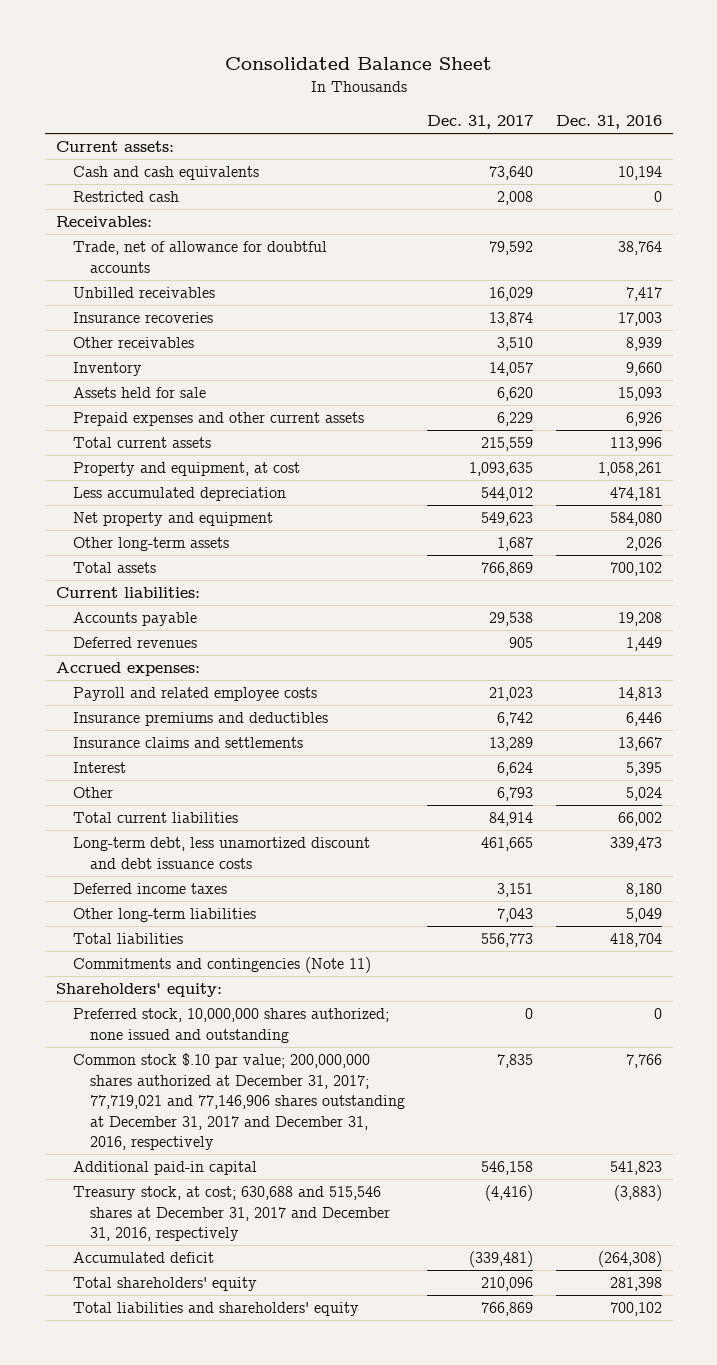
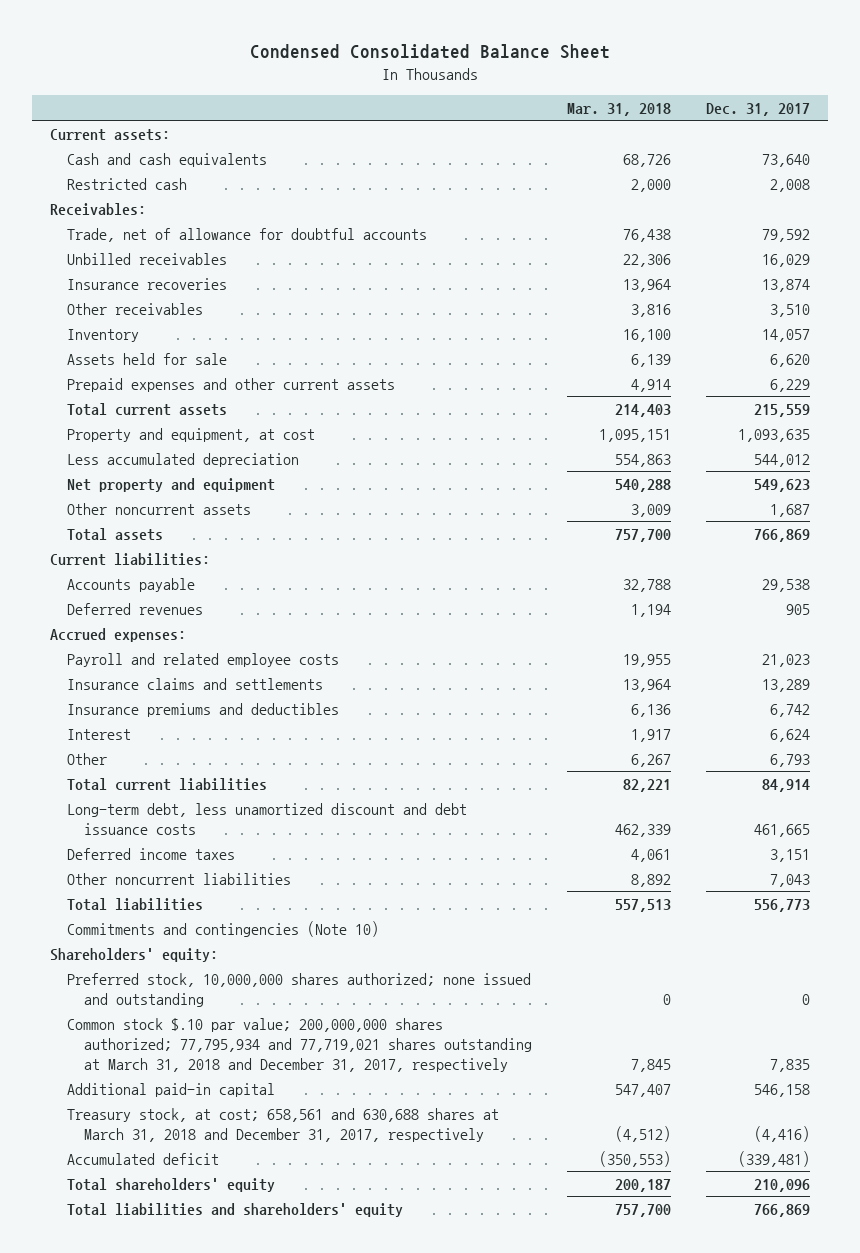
- Consolidated Balance Sheet
+ Condensed Consolidated Balance Sheet
- | Dec. 31, 2017 | Dec. 31, 2016
+ | Mar. 31, 2018 | Dec. 31, 2017
- Other long-term assets | 1,687 | 2,026
+ Other noncurrent assets | 3,009 | 1,687
moved down: Insurance premiums and deductibles | 6,136 | 6,742
- Other long-term liabilities | 7,043 | 5,049
+ Other noncurrent liabilities | 8,892 | 7,043
- Commitments and contingencies (Note 11)
+ Commitments and contingencies (Note 10)
- Common stock $.10 par value; 200,000,000 shares authorized at December 31, 2017; 77,719,021 and 77,146,906 shares outstanding at December 31, 2017 and December 31, 2016, respectively | 7,835 | 7,766
+ Common stock $.10 par value; 200,000,000 shares authorized; 77,795,934 and 77,719,021 shares outstanding at March 31, 2018 and December 31, 2017, respectively | 7,845 | 7,835
- Treasury stock, at cost; 630,688 and 515,546 shares at December 31, 2017 and December 31, 2016, respectively | (4,416) | (3,883)
+ Treasury stock, at cost; 658,561 and 630,688 shares at March 31, 2018 and December 31, 2017, respectively | (4,512) | (4,416)

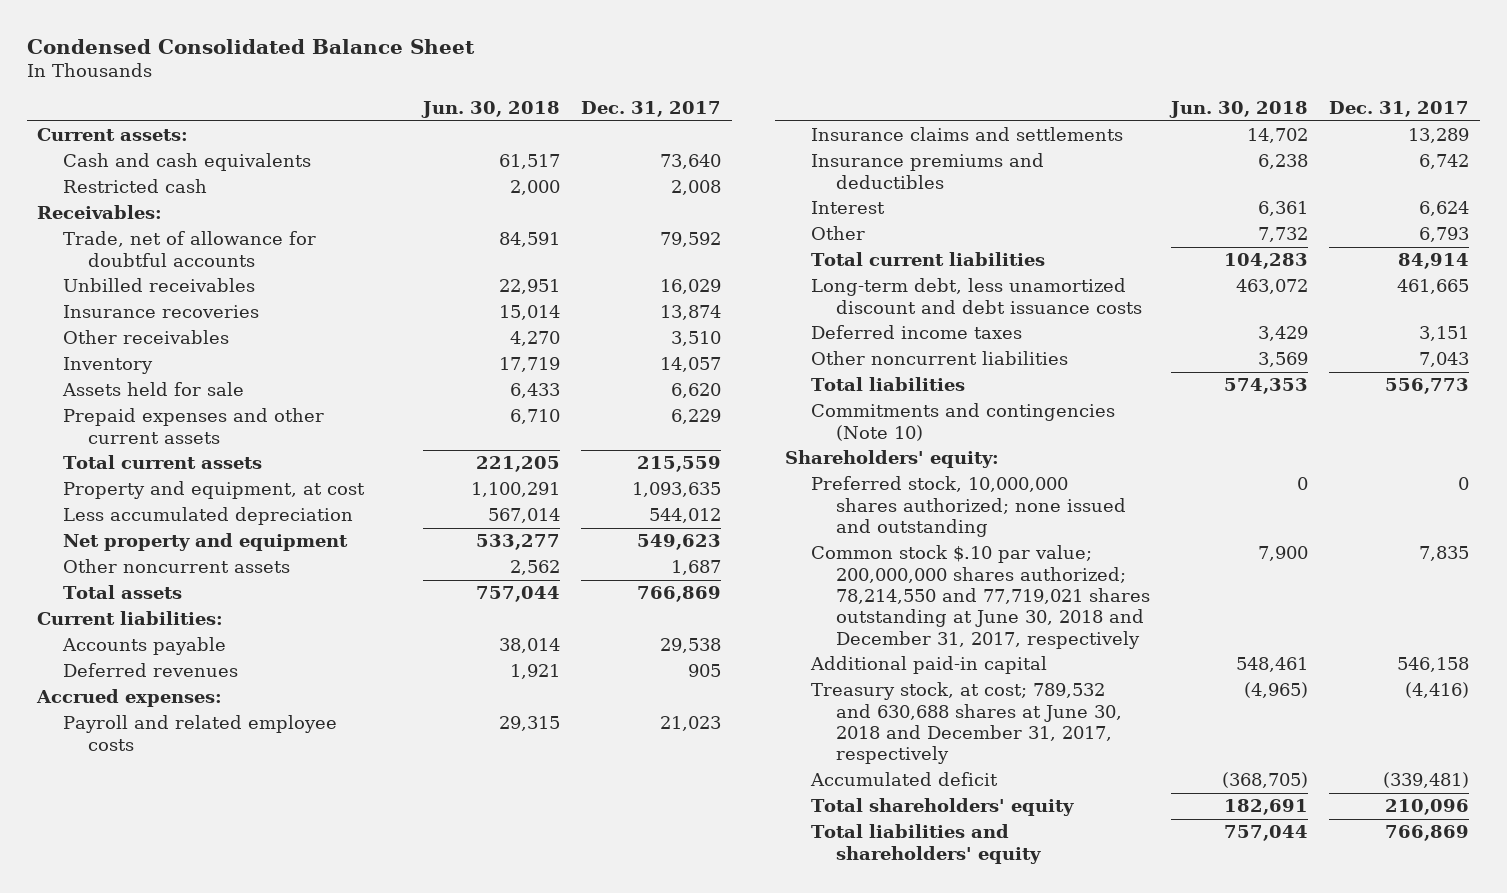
- | Mar. 31, 2018 | Dec. 31, 2017
+ | Jun. 30, 2018 | Dec. 31, 2017
- Common stock $.10 par value; 200,000,000 shares authorized; 77,795,934 and 77,719,021 shares outstanding at March 31, 2018 and December 31, 2017, respectively | 7,845 | 7,835
+ Common stock $.10 par value; 200,000,000 shares authorized; 78,214,550 and 77,719,021 shares outstanding at June 30, 2018 and December 31, 2017, respectively | 7,900 | 7,835
- Treasury stock, at cost; 658,561 and 630,688 shares at March 31, 2018 and December 31, 2017, respectively | (4,512) | (4,416)
+ Treasury stock, at cost; 789,532 and 630,688 shares at June 30, 2018 and December 31, 2017, respectively | (4,965) | (4,416)

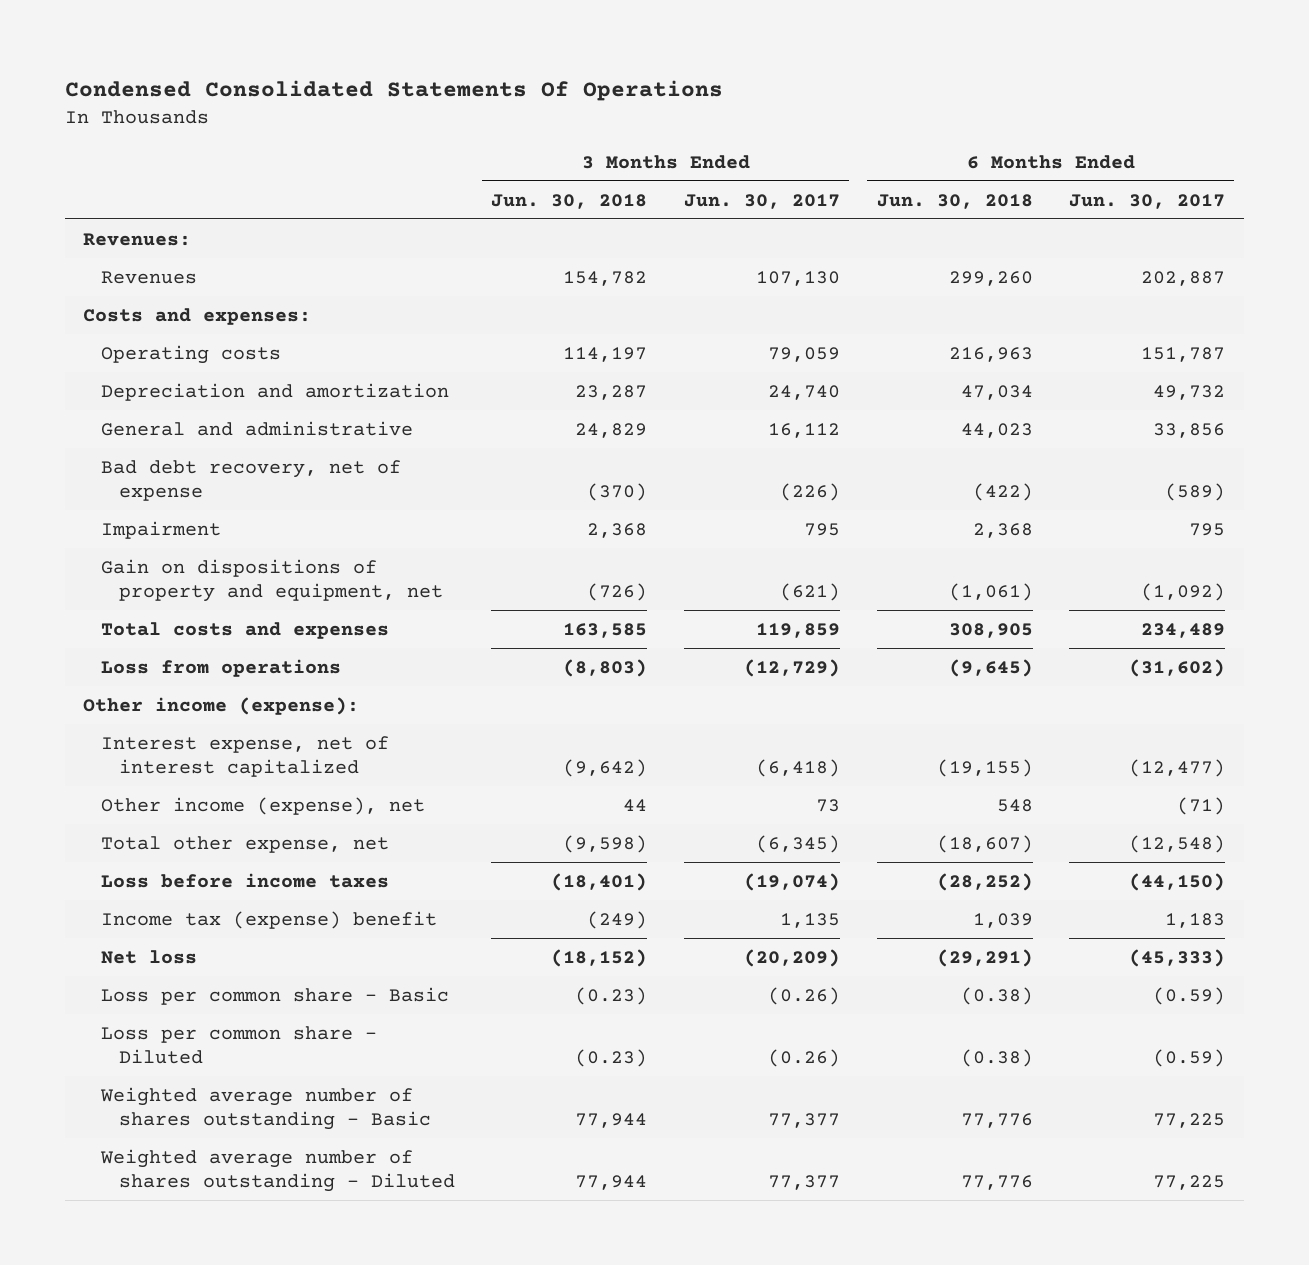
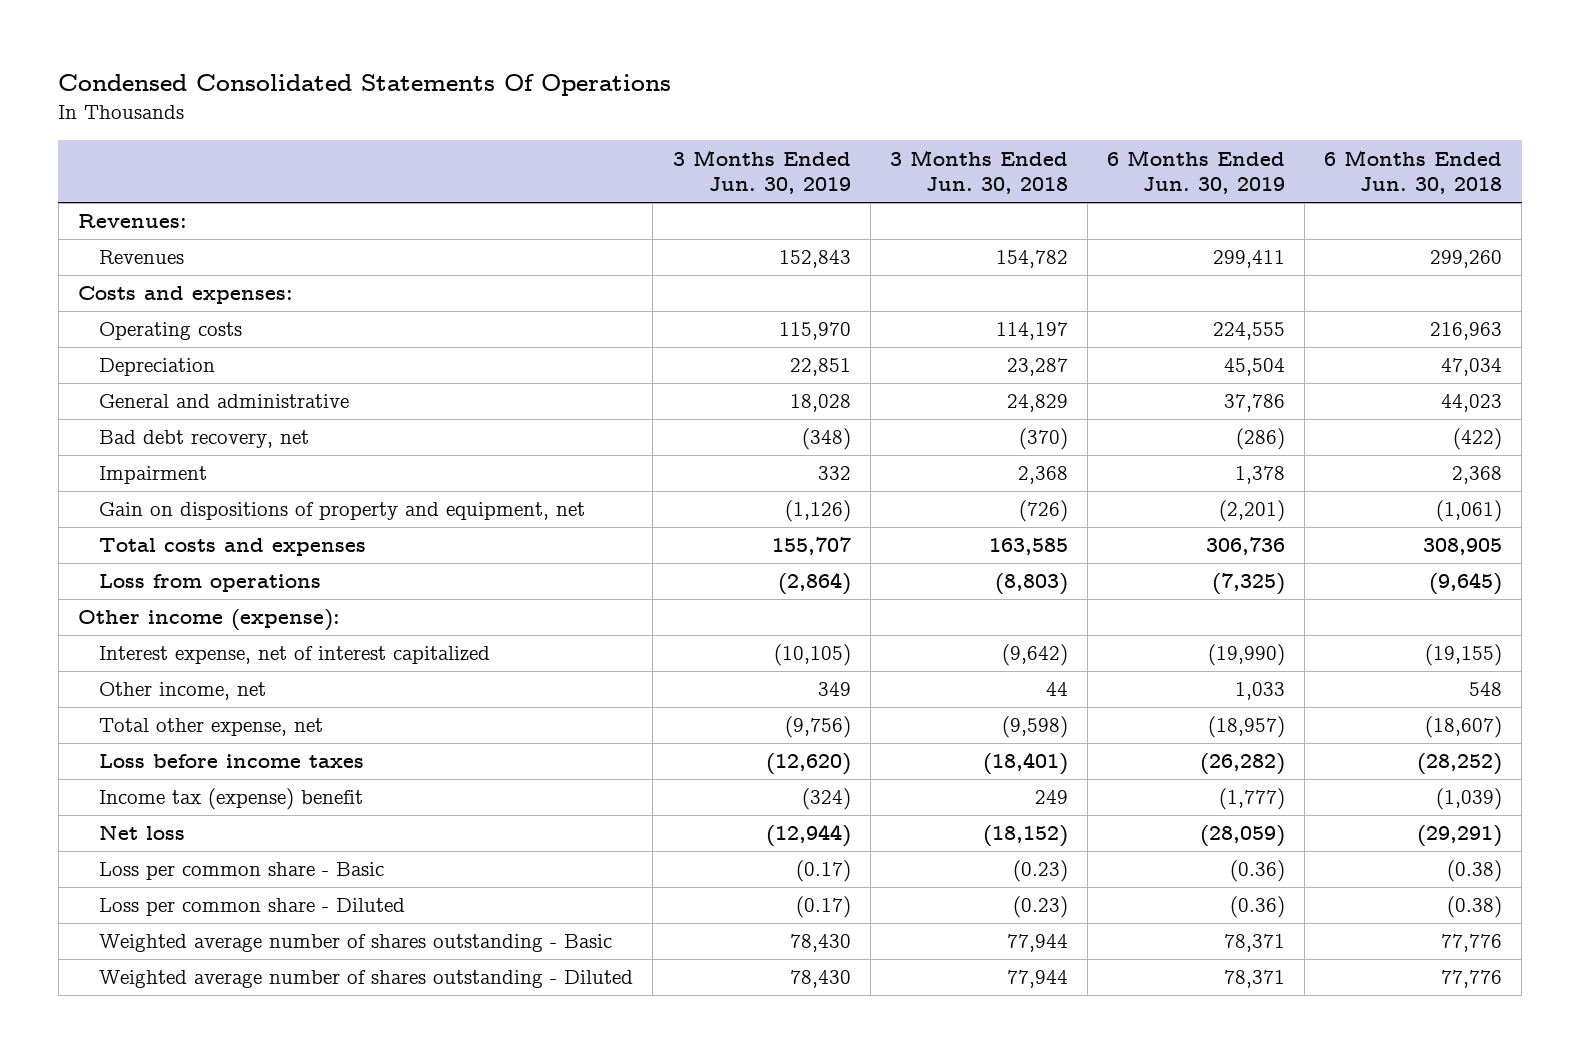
- | 3 Months Ended Jun. 30, 2018 | 3 Months Ended Jun. 30, 2017 | 6 Months Ended Jun. 30, 2018 | 6 Months Ended Jun. 30, 2017
+ | 3 Months Ended Jun. 30, 2019 | 3 Months Ended Jun. 30, 2018 | 6 Months Ended Jun. 30, 2019 | 6 Months Ended Jun. 30, 2018
- Depreciation and amortization | 23,287 | 24,740 | 47,034 | 49,732
+ Depreciation | 22,851 | 23,287 | 45,504 | 47,034
- Bad debt recovery, net of expense | (370) | (226) | (422) | (589)
+ Bad debt recovery, net | (348) | (370) | (286) | (422)
- Other income (expense), net | 44 | 73 | 548 | (71)
+ Other income, net | 349 | 44 | 1,033 | 548
- Income tax (expense) benefit | (249) | 1,135 | 1,039 | 1,183
+ Income tax (expense) benefit | (324) | 249 | (1,777) | (1,039)

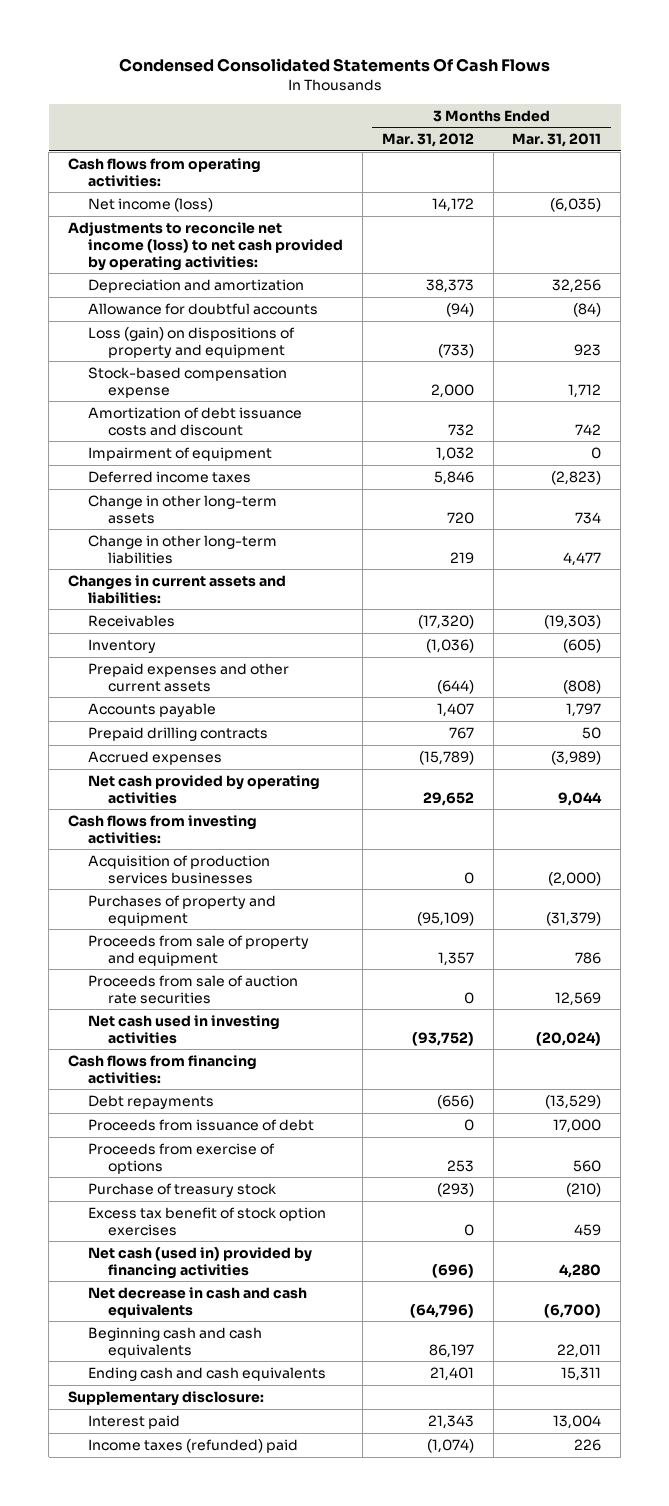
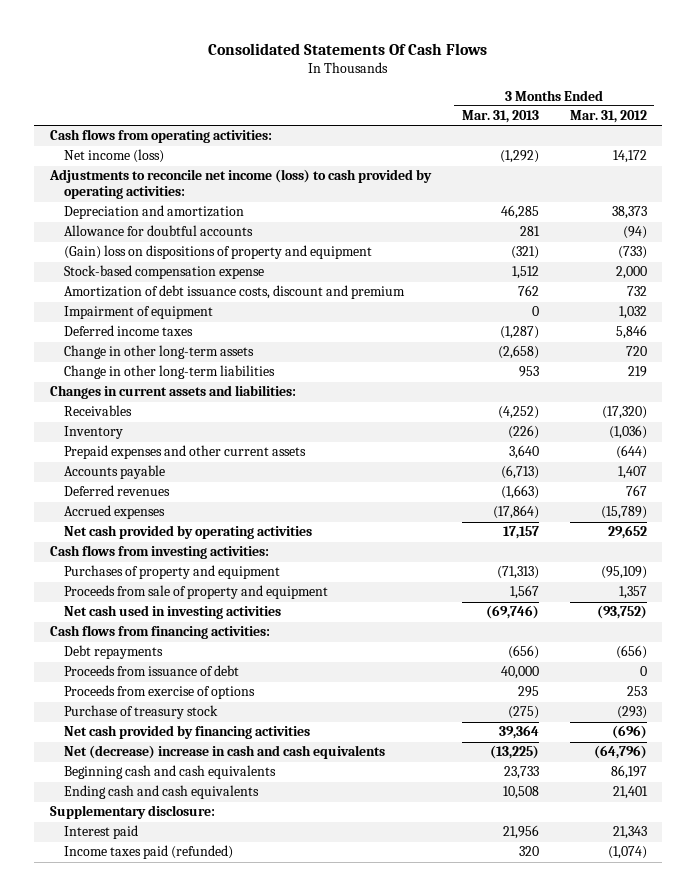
- Condensed Consolidated Statements Of Cash Flows
+ Consolidated Statements Of Cash Flows
- | 3 Months Ended Mar. 31, 2012 | 3 Months Ended Mar. 31, 2011
+ | 3 Months Ended Mar. 31, 2013 | 3 Months Ended Mar. 31, 2012
- Adjustments to reconcile net income (loss) to net cash provided by operating activities:
+ Adjustments to reconcile net income (loss) to cash provided by operating activities:
- Loss (gain) on dispositions of property and equipment | (733) | 923
+ (Gain) loss on dispositions of property and equipment | (321) | (733)
- Amortization of debt issuance costs and discount | 732 | 742
+ Amortization of debt issuance costs, discount and premium | 762 | 732
- Prepaid drilling contracts | 767 | 50
+ Deferred revenues | (1,663) | 767
- Acquisition of production services businesses | 0 | (2,000)
- Proceeds from sale of auction rate securities | 0 | 12,569
- Excess tax benefit of stock option exercises | 0 | 459
- Net cash (used in) provided by financing activities | (696) | 4,280
- Net decrease in cash and cash equivalents | (64,796) | (6,700)
+ Net cash provided by financing activities | 39,364 | (696)
+ Net (decrease) increase in cash and cash equivalents | (13,225) | (64,796)
- Income taxes (refunded) paid | (1,074) | 226
+ Income taxes paid (refunded) | 320 | (1,074)

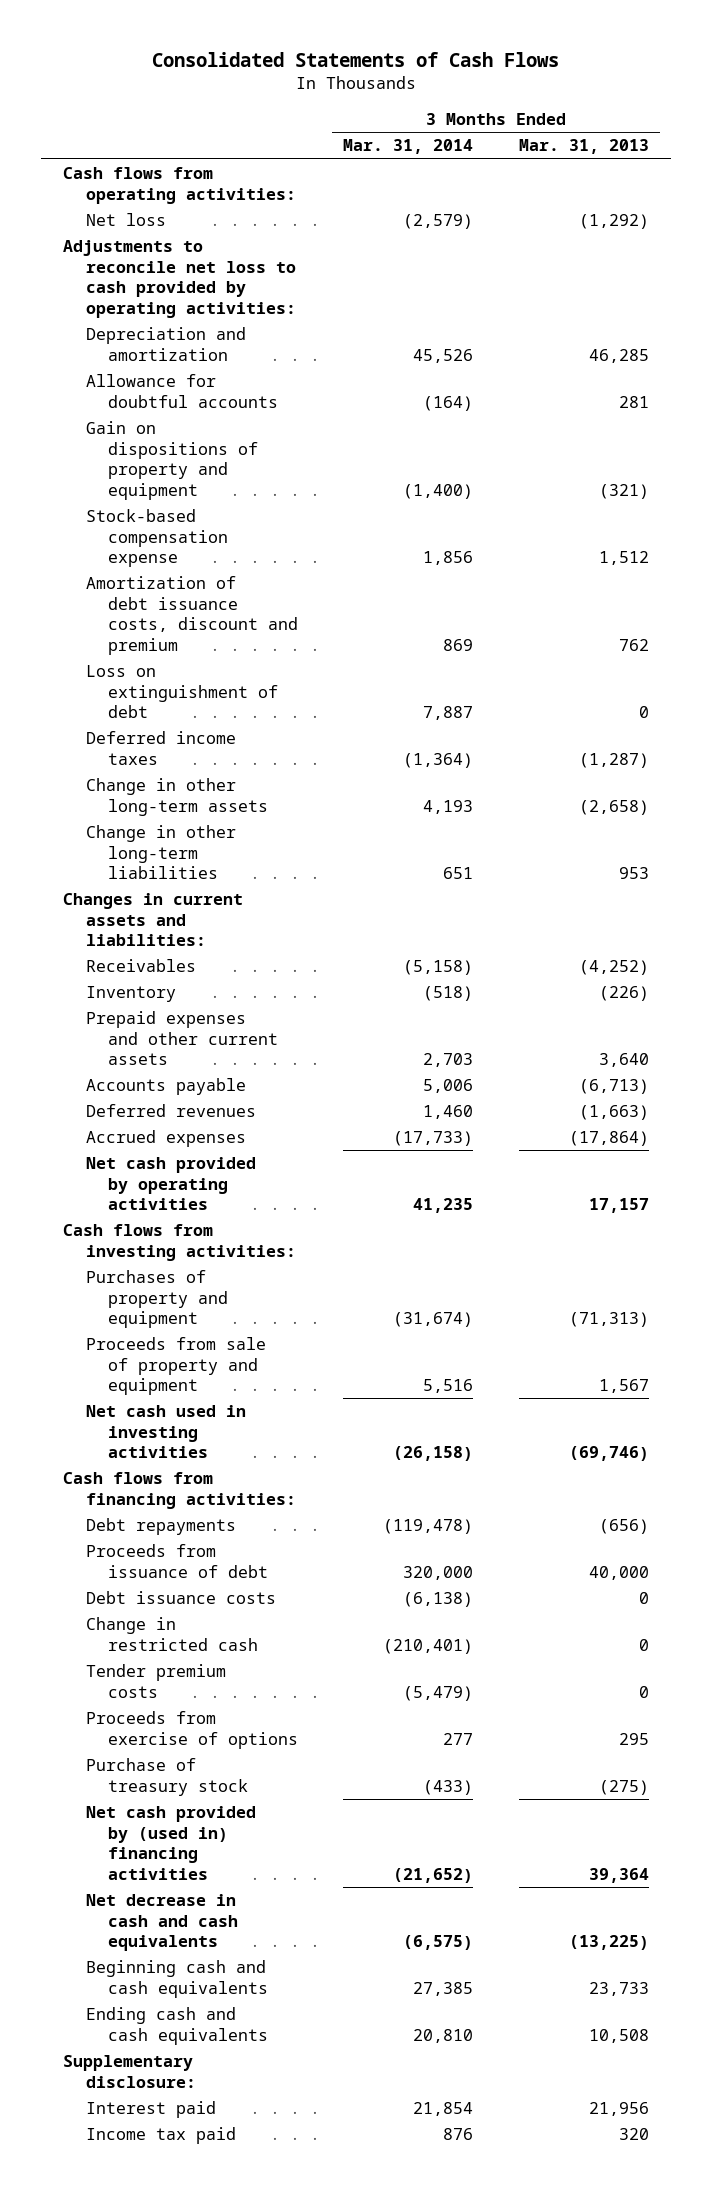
- Consolidated Statements Of Cash Flows
+ Consolidated Statements of Cash Flows
- | 3 Months Ended Mar. 31, 2013 | 3 Months Ended Mar. 31, 2012
+ | 3 Months Ended Mar. 31, 2014 | 3 Months Ended Mar. 31, 2013
- Net income (loss) | (1,292) | 14,172
- Adjustments to reconcile net income (loss) to cash provided by operating activities:
+ Net loss | (2,579) | (1,292)
+ Adjustments to reconcile net loss to cash provided by operating activities:
- (Gain) loss on dispositions of property and equipment | (321) | (733)
+ Gain on dispositions of property and equipment | (1,400) | (321)
- Impairment of equipment | 0 | 1,032
+ Loss on extinguishment of debt | 7,887 | 0
+ Debt issuance costs | (6,138) | 0
+ Change in restricted cash | (210,401) | 0
+ Tender premium costs | (5,479) | 0
- Net cash provided by financing activities | 39,364 | (696)
- Net (decrease) increase in cash and cash equivalents | (13,225) | (64,796)
+ Net cash provided by (used in) financing activities | (21,652) | 39,364
+ Net decrease in cash and cash equivalents | (6,575) | (13,225)
- Income taxes paid (refunded) | 320 | (1,074)
+ Income tax paid | 876 | 320

